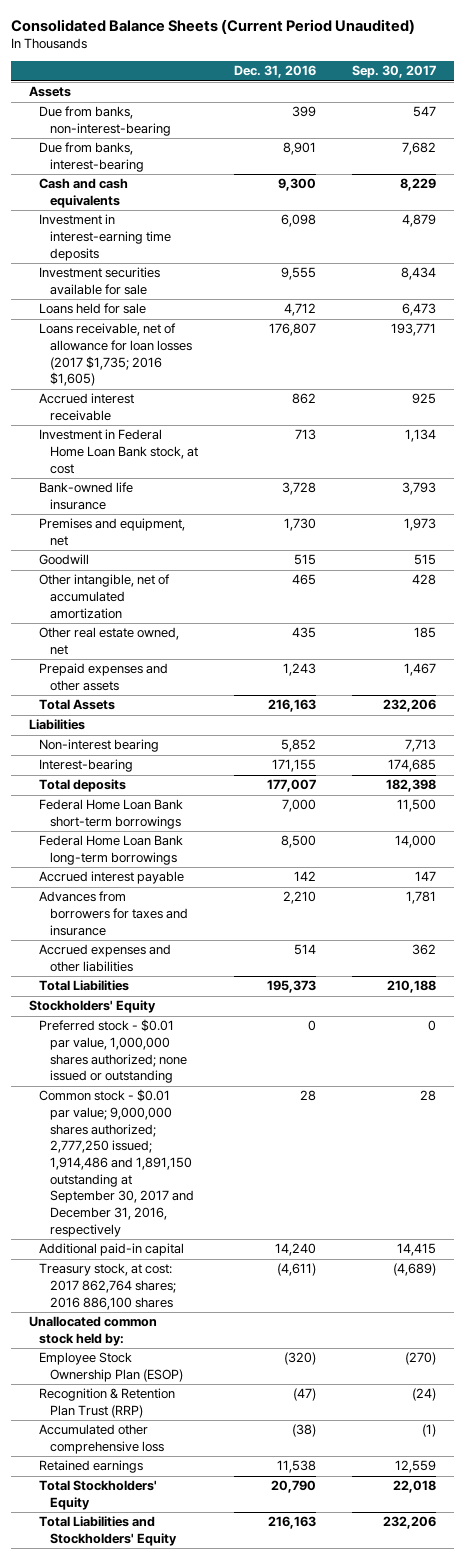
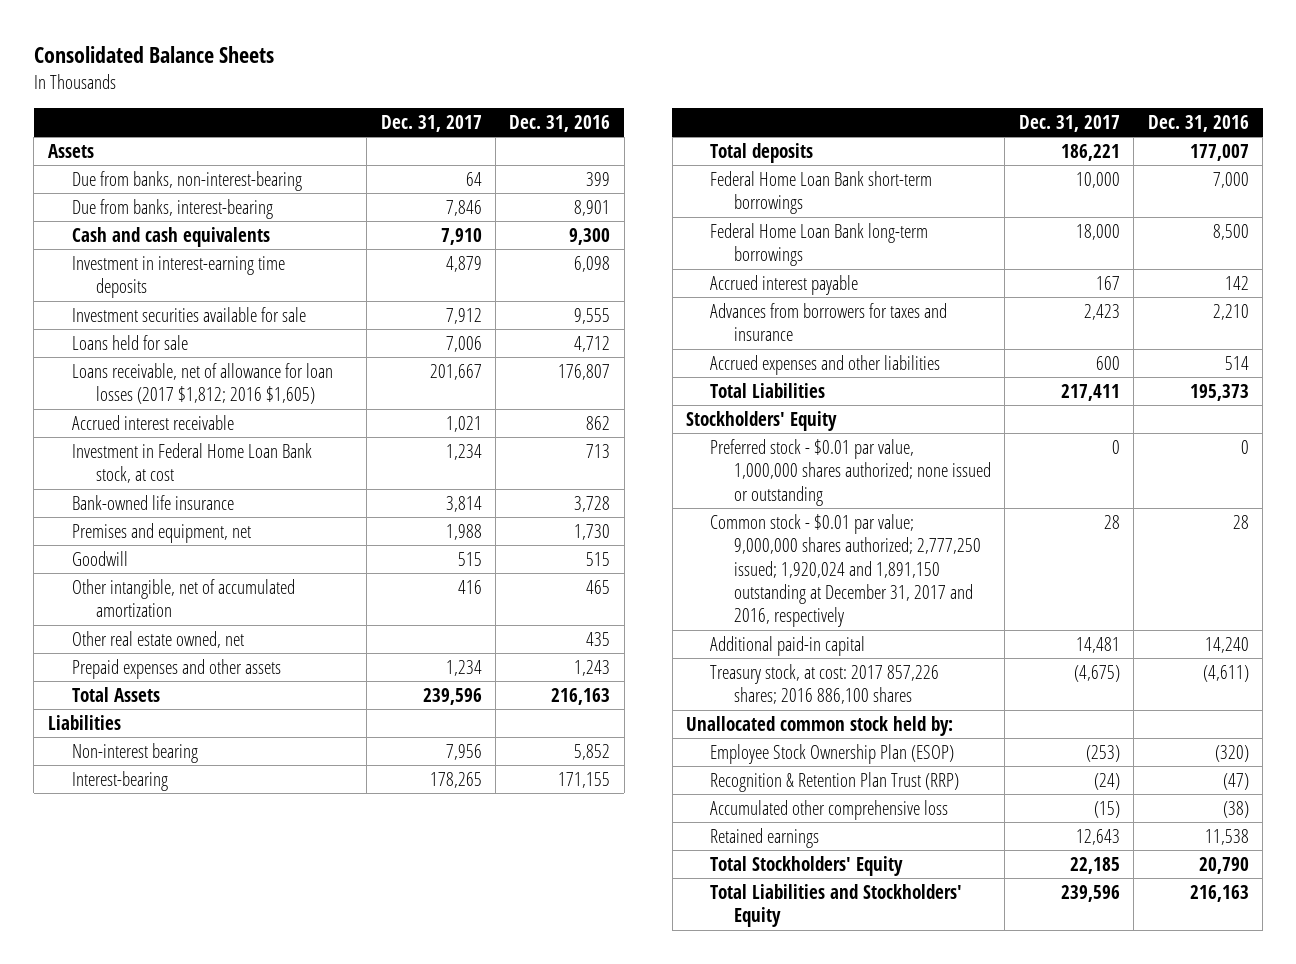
- Consolidated Balance Sheets (Current Period Unaudited)
+ Consolidated Balance Sheets
- | Dec. 31, 2016 | Sep. 30, 2017
+ | Dec. 31, 2017 | Dec. 31, 2016
- Loans receivable, net of allowance for loan losses (2017 $1,735; 2016 $1,605) | 176,807 | 193,771
+ Loans receivable, net of allowance for loan losses (2017 $1,812; 2016 $1,605) | 201,667 | 176,807
- Common stock - $0.01 par value; 9,000,000 shares authorized; 2,777,250 issued; 1,914,486 and 1,891,150 outstanding at September 30, 2017 and December 31, 2016, respectively | 28 | 28
+ Common stock - $0.01 par value; 9,000,000 shares authorized; 2,777,250 issued; 1,920,024 and 1,891,150 outstanding at December 31, 2017 and 2016, respectively | 28 | 28
- Treasury stock, at cost: 2017 862,764 shares; 2016 886,100 shares | (4,611) | (4,689)
+ Treasury stock, at cost: 2017 857,226 shares; 2016 886,100 shares | (4,675) | (4,611)

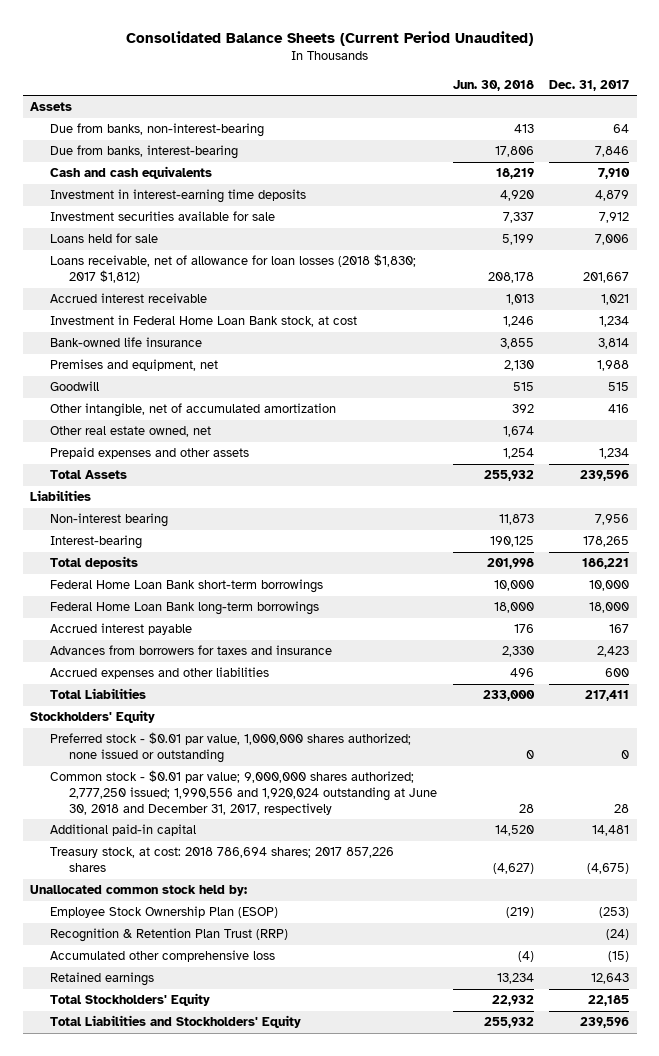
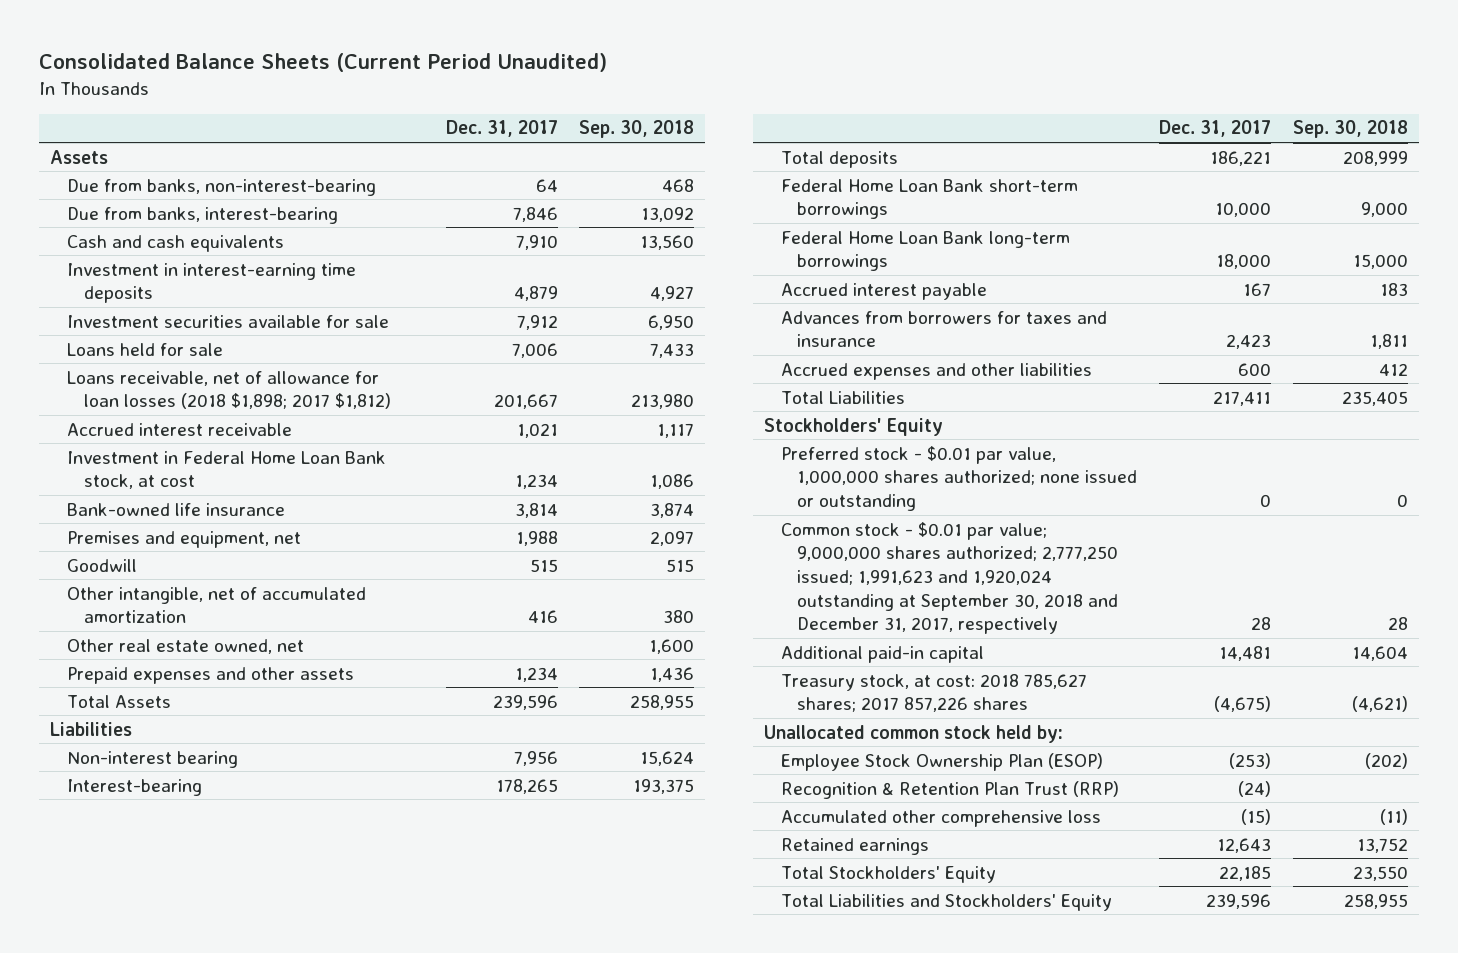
- | Jun. 30, 2018 | Dec. 31, 2017
+ | Dec. 31, 2017 | Sep. 30, 2018
- Loans receivable, net of allowance for loan losses (2018 $1,830; 2017 $1,812) | 208,178 | 201,667
+ Loans receivable, net of allowance for loan losses (2018 $1,898; 2017 $1,812) | 201,667 | 213,980
- Common stock - $0.01 par value; 9,000,000 shares authorized; 2,777,250 issued; 1,990,556 and 1,920,024 outstanding at June 30, 2018 and December 31, 2017, respectively | 28 | 28
+ Common stock - $0.01 par value; 9,000,000 shares authorized; 2,777,250 issued; 1,991,623 and 1,920,024 outstanding at September 30, 2018 and December 31, 2017, respectively | 28 | 28
- Treasury stock, at cost: 2018 786,694 shares; 2017 857,226 shares | (4,627) | (4,675)
+ Treasury stock, at cost: 2018 785,627 shares; 2017 857,226 shares | (4,675) | (4,621)

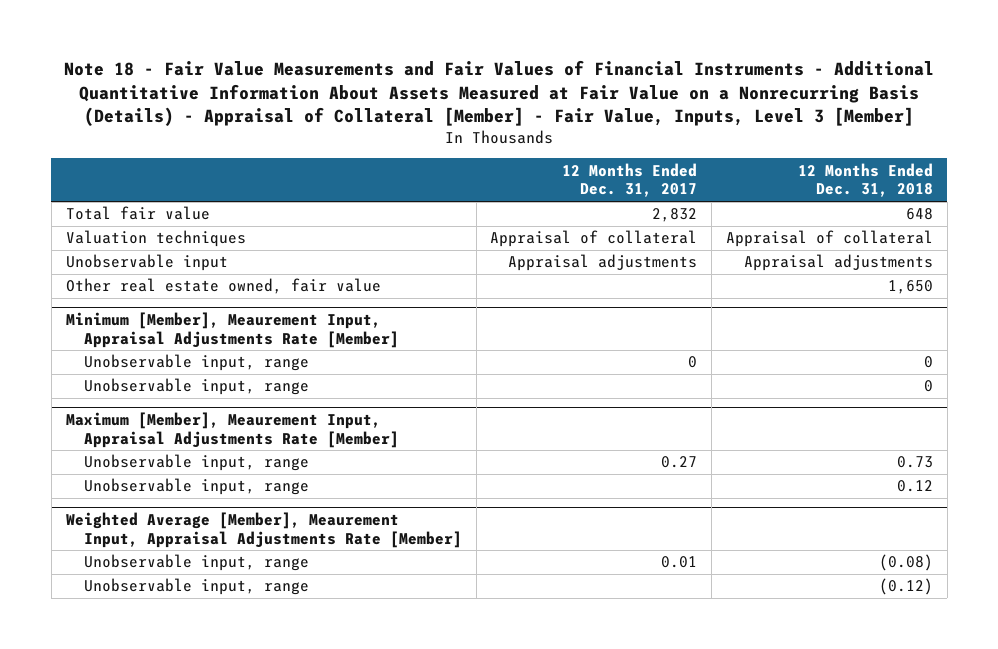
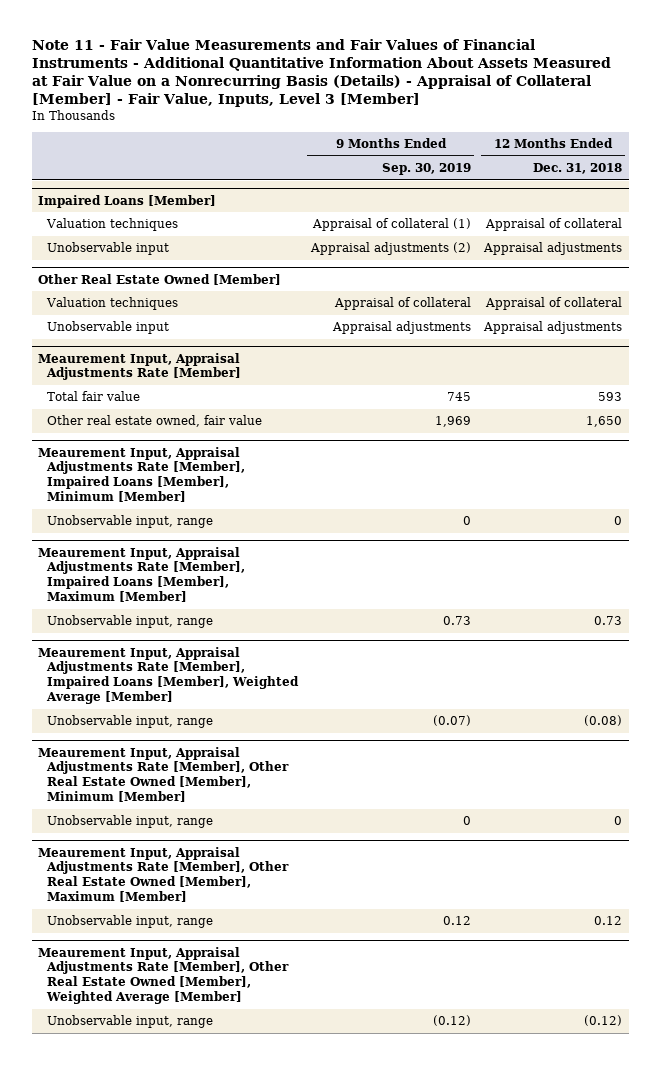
- Note 18 - Fair Value Measurements and Fair Values of Financial Instruments - Additional Quantitative Information About Assets Measured at Fair Value on a Nonrecurring Basis (Details) - Appraisal of Collateral [Member] - Fair Value, Inputs, Level 3 [Member]
+ Note 11 - Fair Value Measurements and Fair Values of Financial Instruments - Additional Quantitative Information About Assets Measured at Fair Value on a Nonrecurring Basis (Details) - Appraisal of Collateral [Member] - Fair Value, Inputs, Level 3 [Member]
- | 12 Months Ended Dec. 31, 2017 | 12 Months Ended Dec. 31, 2018
+ | 9 Months Ended Sep. 30, 2019 | 12 Months Ended Dec. 31, 2018
- Total fair value | 2,832 | 648
+ Impaired Loans [Member]
+ Other Real Estate Owned [Member]
+ Valuation techniques | Appraisal of collateral | Appraisal of collateral
+ Unobservable input | Appraisal adjustments | Appraisal adjustments
+ Meaurement Input, Appraisal Adjustments Rate [Member]
+ Total fair value | 745 | 593
- Minimum [Member], Meaurement Input, Appraisal Adjustments Rate [Member]
- Unobservable input, range | 0 | 0
+ Meaurement Input, Appraisal Adjustments Rate [Member], Impaired Loans [Member], Minimum [Member]
- Maximum [Member], Meaurement Input, Appraisal Adjustments Rate [Member]
+ Meaurement Input, Appraisal Adjustments Rate [Member], Impaired Loans [Member], Maximum [Member]
- Unobservable input, range | | 0.12
- Weighted Average [Member], Meaurement Input, Appraisal Adjustments Rate [Member]
+ Meaurement Input, Appraisal Adjustments Rate [Member], Impaired Loans [Member], Weighted Average [Member]
+ Meaurement Input, Appraisal Adjustments Rate [Member], Other Real Estate Owned [Member], Minimum [Member]
+ Unobservable input, range | 0 | 0
+ Meaurement Input, Appraisal Adjustments Rate [Member], Other Real Estate Owned [Member], Maximum [Member]
+ Unobservable input, range | 0.12 | 0.12
+ Meaurement Input, Appraisal Adjustments Rate [Member], Other Real Estate Owned [Member], Weighted Average [Member]

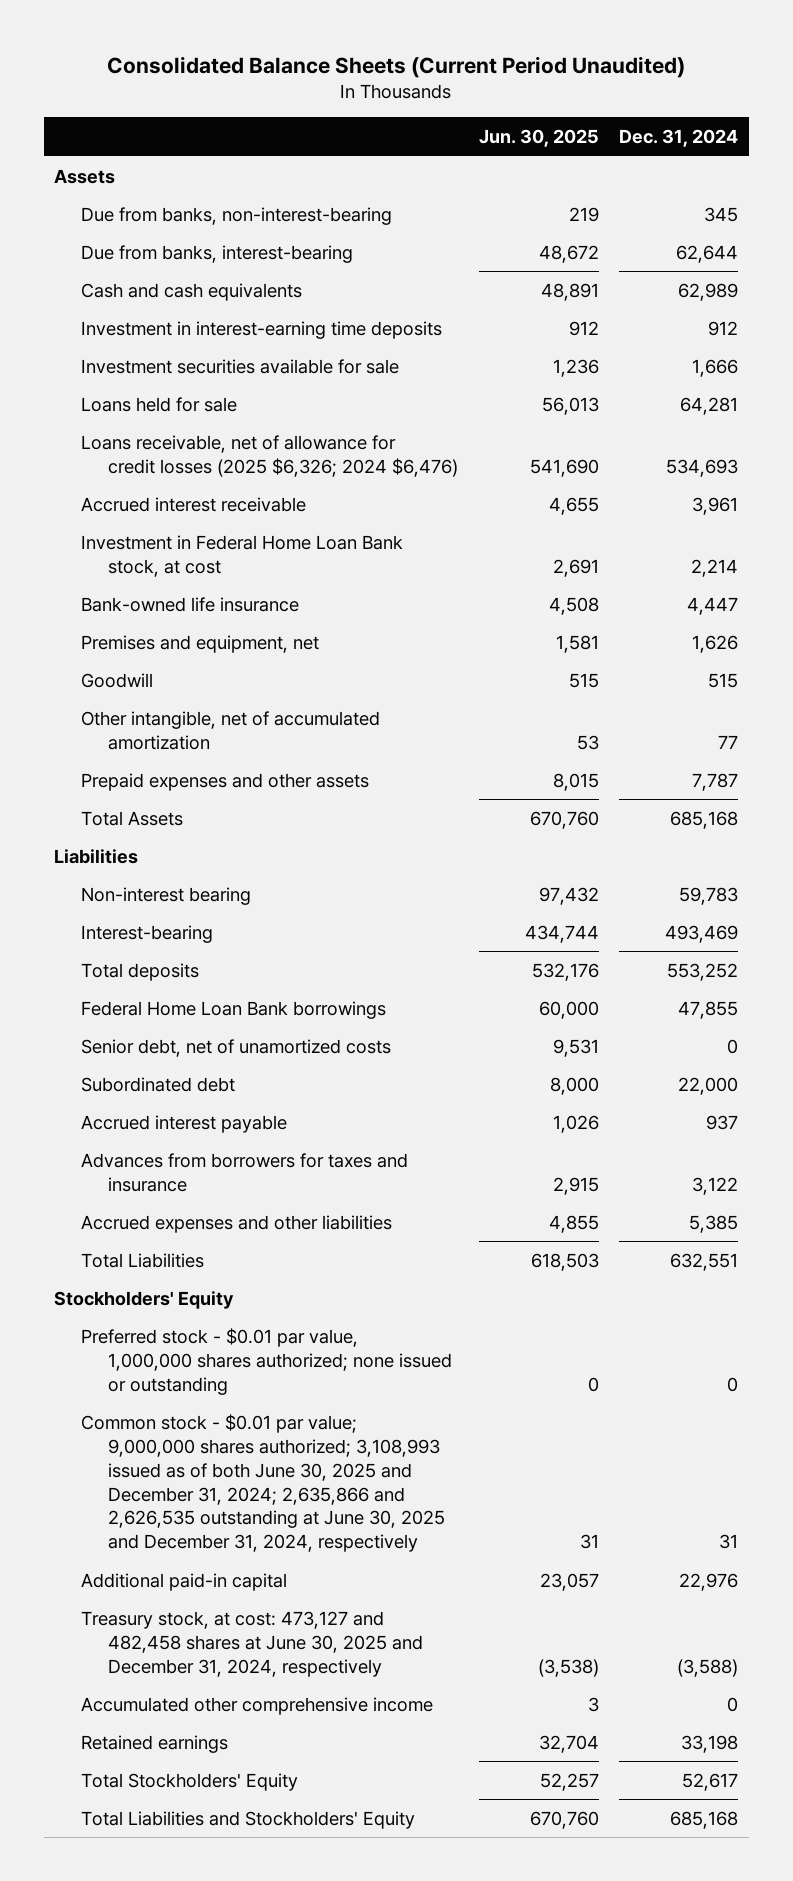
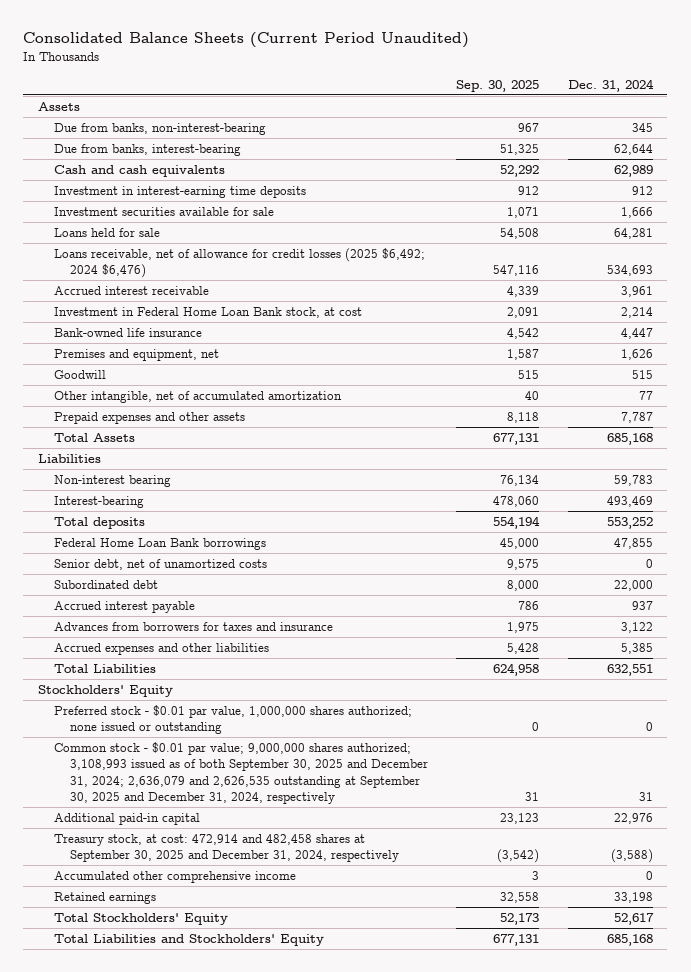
- | Jun. 30, 2025 | Dec. 31, 2024
+ | Sep. 30, 2025 | Dec. 31, 2024
- Loans receivable, net of allowance for credit losses (2025 $6,326; 2024 $6,476) | 541,690 | 534,693
+ Loans receivable, net of allowance for credit losses (2025 $6,492; 2024 $6,476) | 547,116 | 534,693
- Common stock - $0.01 par value; 9,000,000 shares authorized; 3,108,993 issued as of both June 30, 2025 and December 31, 2024; 2,635,866 and 2,626,535 outstanding at June 30, 2025 and December 31, 2024, respectively | 31 | 31
+ Common stock - $0.01 par value; 9,000,000 shares authorized; 3,108,993 issued as of both September 30, 2025 and December 31, 2024; 2,636,079 and 2,626,535 outstanding at September 30, 2025 and December 31, 2024, respectively | 31 | 31
- Treasury stock, at cost: 473,127 and 482,458 shares at June 30, 2025 and December 31, 2024, respectively | (3,538) | (3,588)
+ Treasury stock, at cost: 472,914 and 482,458 shares at September 30, 2025 and December 31, 2024, respectively | (3,542) | (3,588)

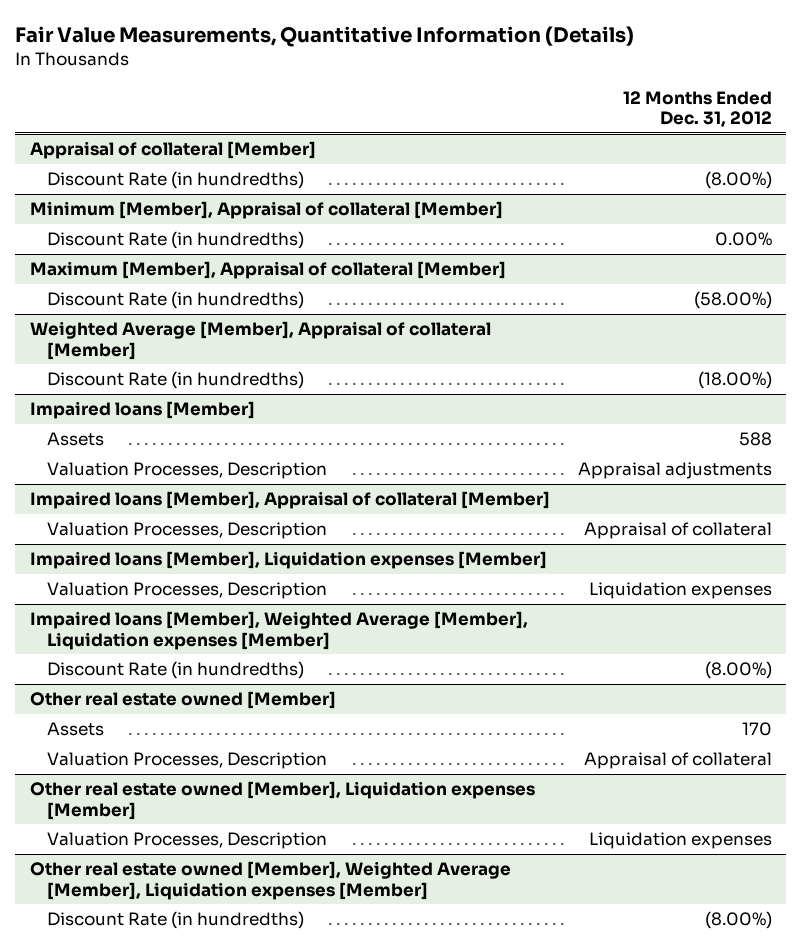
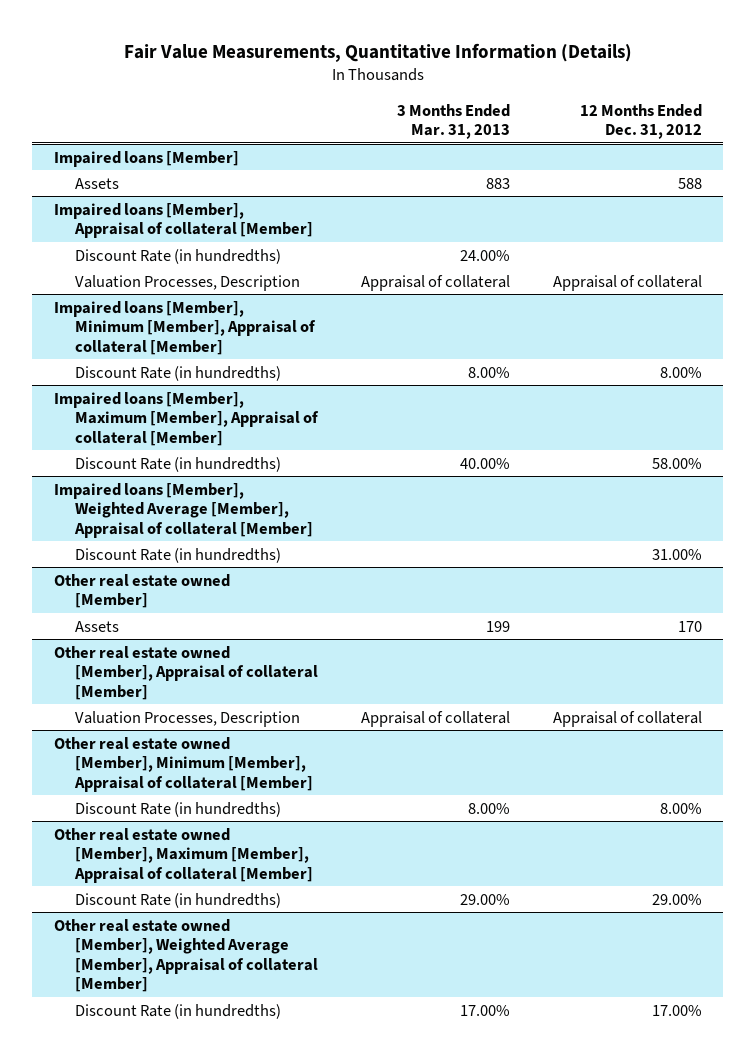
- | 12 Months Ended Dec. 31, 2012
+ | 3 Months Ended Mar. 31, 2013 | 12 Months Ended Dec. 31, 2012
- Appraisal of collateral [Member]
- Discount Rate (in hundredths) | (8.00%)
- Minimum [Member], Appraisal of collateral [Member]
- Discount Rate (in hundredths) | 0.00%
- Maximum [Member], Appraisal of collateral [Member]
- Discount Rate (in hundredths) | (58.00%)
- Weighted Average [Member], Appraisal of collateral [Member]
- Discount Rate (in hundredths) | (18.00%)
@ Impaired loans [Member]
- Valuation Processes, Description | Appraisal adjustments
@ Impaired loans [Member], Appraisal of collateral [Member]
+ Discount Rate (in hundredths) | 24.00% |
- Impaired loans [Member], Liquidation expenses [Member]
- Valuation Processes, Description | Liquidation expenses
- Impaired loans [Member], Weighted Average [Member], Liquidation expenses [Member]
- Discount Rate (in hundredths) | (8.00%)
+ Impaired loans [Member], Minimum [Member], Appraisal of collateral [Member]
+ Discount Rate (in hundredths) | 8.00% | 8.00%
+ Impaired loans [Member], Maximum [Member], Appraisal of collateral [Member]
+ Discount Rate (in hundredths) | 40.00% | 58.00%
+ Impaired loans [Member], Weighted Average [Member], Appraisal of collateral [Member]
+ Discount Rate (in hundredths) | | 31.00%
+ Other real estate owned [Member], Appraisal of collateral [Member]
- Other real estate owned [Member], Liquidation expenses [Member]
- Valuation Processes, Description | Liquidation expenses
- Other real estate owned [Member], Weighted Average [Member], Liquidation expenses [Member]
- Discount Rate (in hundredths) | (8.00%)
+ Other real estate owned [Member], Minimum [Member], Appraisal of collateral [Member]
+ Discount Rate (in hundredths) | 8.00% | 8.00%
+ Other real estate owned [Member], Maximum [Member], Appraisal of collateral [Member]
+ Discount Rate (in hundredths) | 29.00% | 29.00%
+ Other real estate owned [Member], Weighted Average [Member], Appraisal of collateral [Member]
+ Discount Rate (in hundredths) | 17.00% | 17.00%

